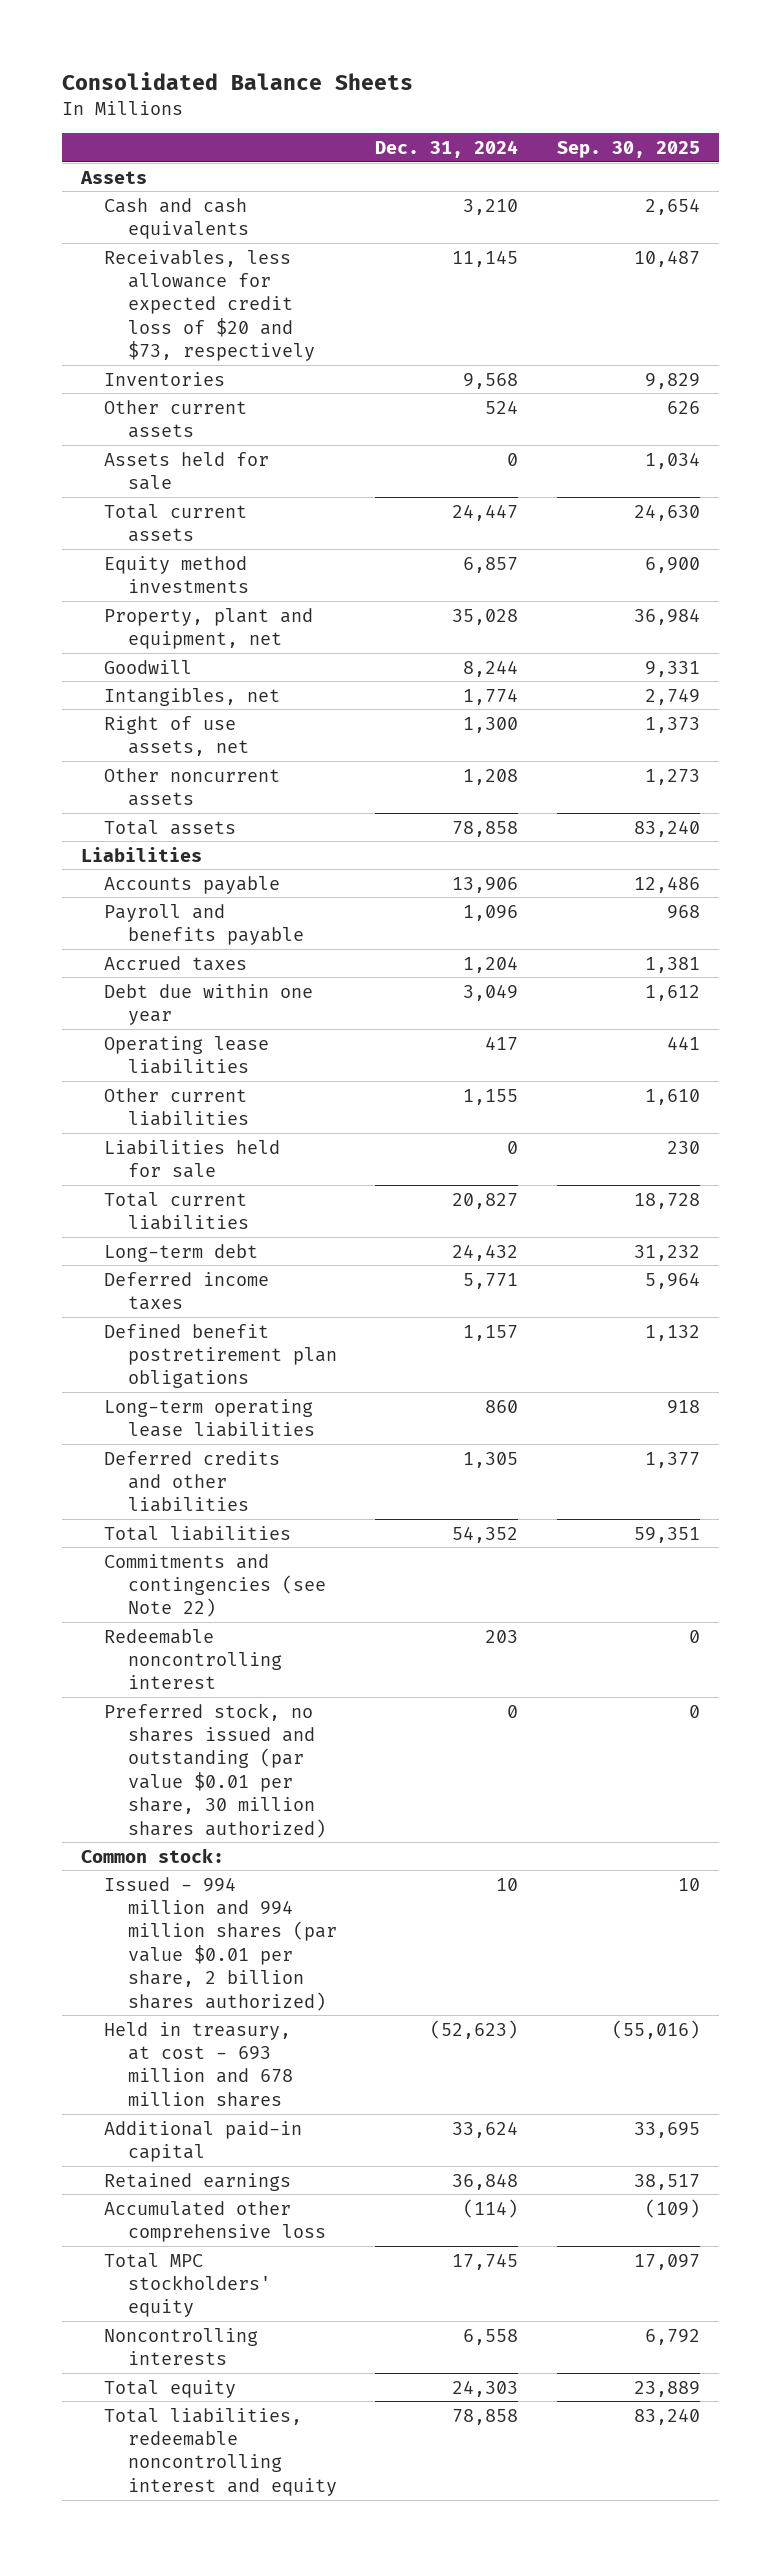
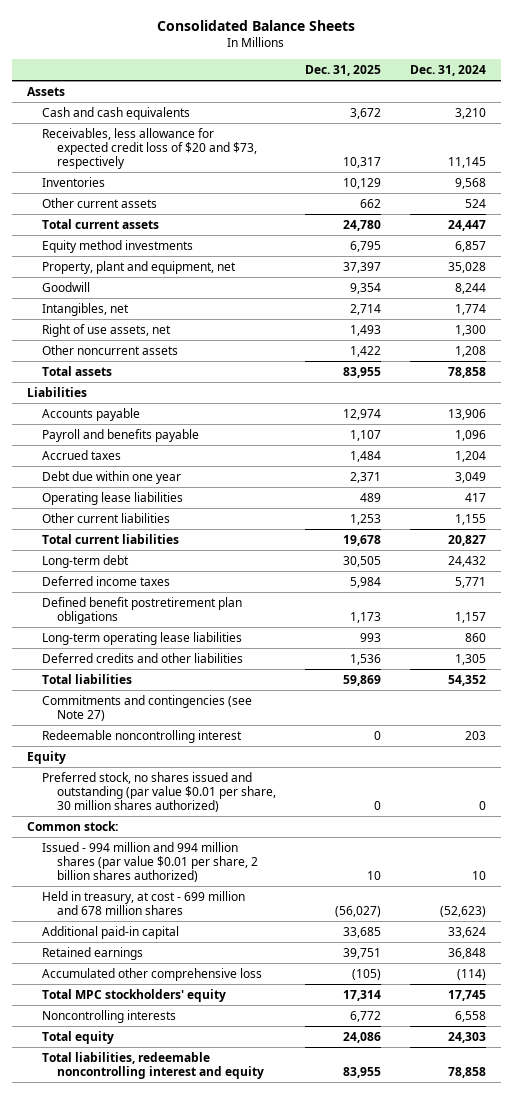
- | Dec. 31, 2024 | Sep. 30, 2025
+ | Dec. 31, 2025 | Dec. 31, 2024
- Assets held for sale | 0 | 1,034
- Liabilities held for sale | 0 | 230
- Commitments and contingencies (see Note 22)
+ Commitments and contingencies (see Note 27)
+ Equity
- Held in treasury, at cost - 693 million and 678 million shares | (52,623) | (55,016)
+ Held in treasury, at cost - 699 million and 678 million shares | (56,027) | (52,623)

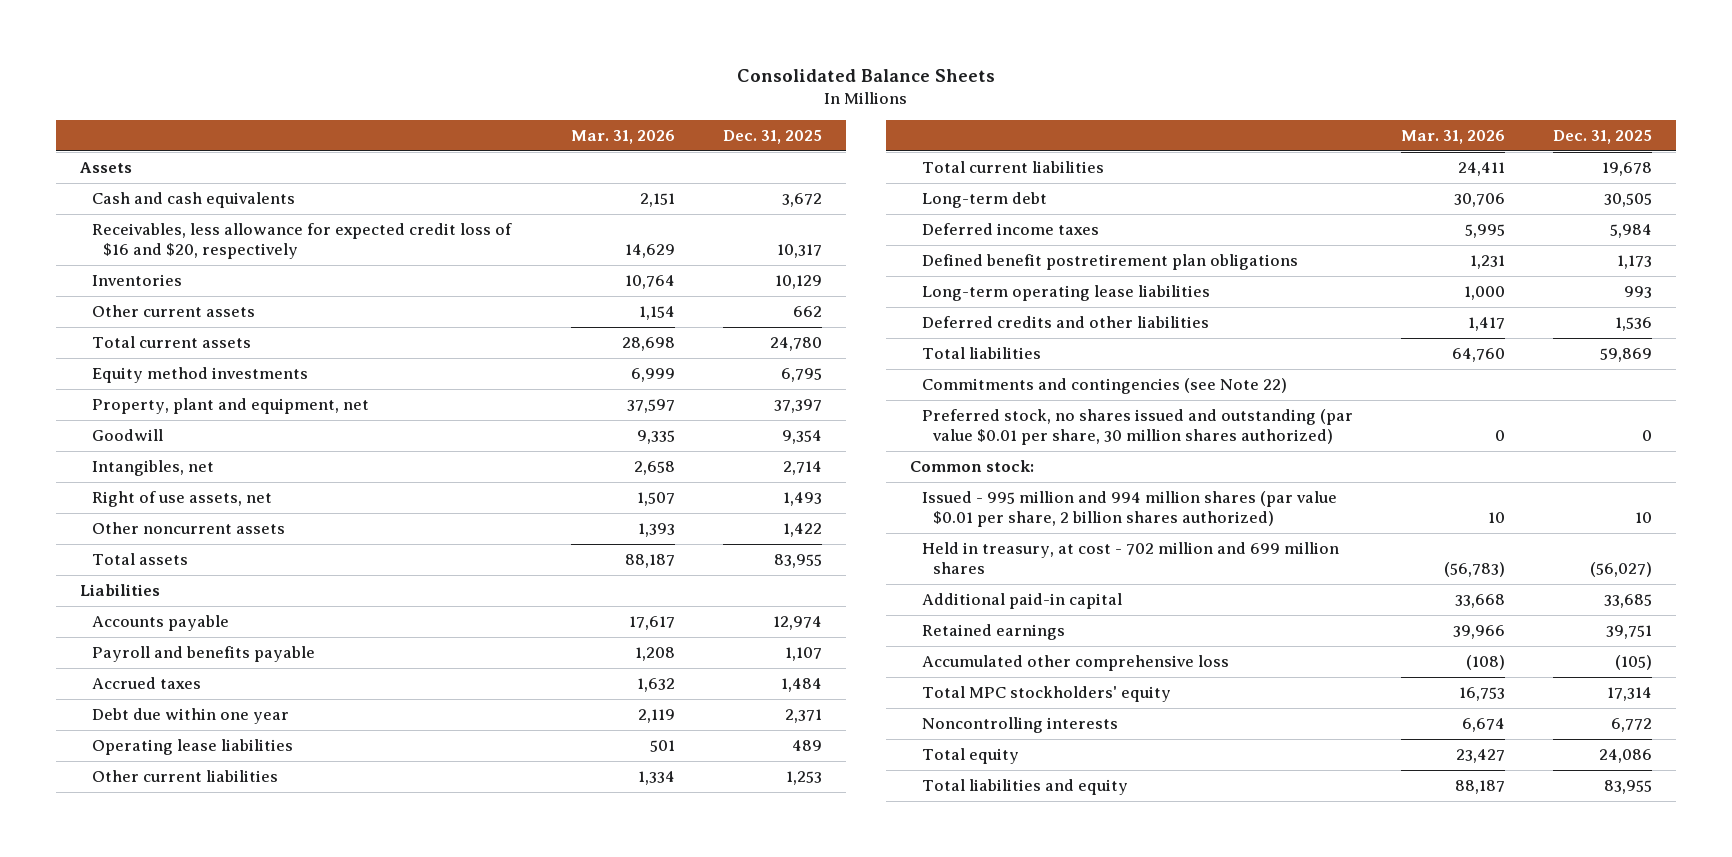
- | Dec. 31, 2025 | Dec. 31, 2024
+ | Mar. 31, 2026 | Dec. 31, 2025
- Receivables, less allowance for expected credit loss of $20 and $73, respectively | 10,317 | 11,145
+ Receivables, less allowance for expected credit loss of $16 and $20, respectively | 14,629 | 10,317
- Commitments and contingencies (see Note 27)
- Redeemable noncontrolling interest | 0 | 203
- Equity
+ Commitments and contingencies (see Note 22)
- Issued - 994 million and 994 million shares (par value $0.01 per share, 2 billion shares authorized) | 10 | 10
- Held in treasury, at cost - 699 million and 678 million shares | (56,027) | (52,623)
+ Issued - 995 million and 994 million shares (par value $0.01 per share, 2 billion shares authorized) | 10 | 10
+ Held in treasury, at cost - 702 million and 699 million shares | (56,783) | (56,027)
- Total liabilities, redeemable noncontrolling interest and equity | 83,955 | 78,858
+ Total liabilities and equity | 88,187 | 83,955

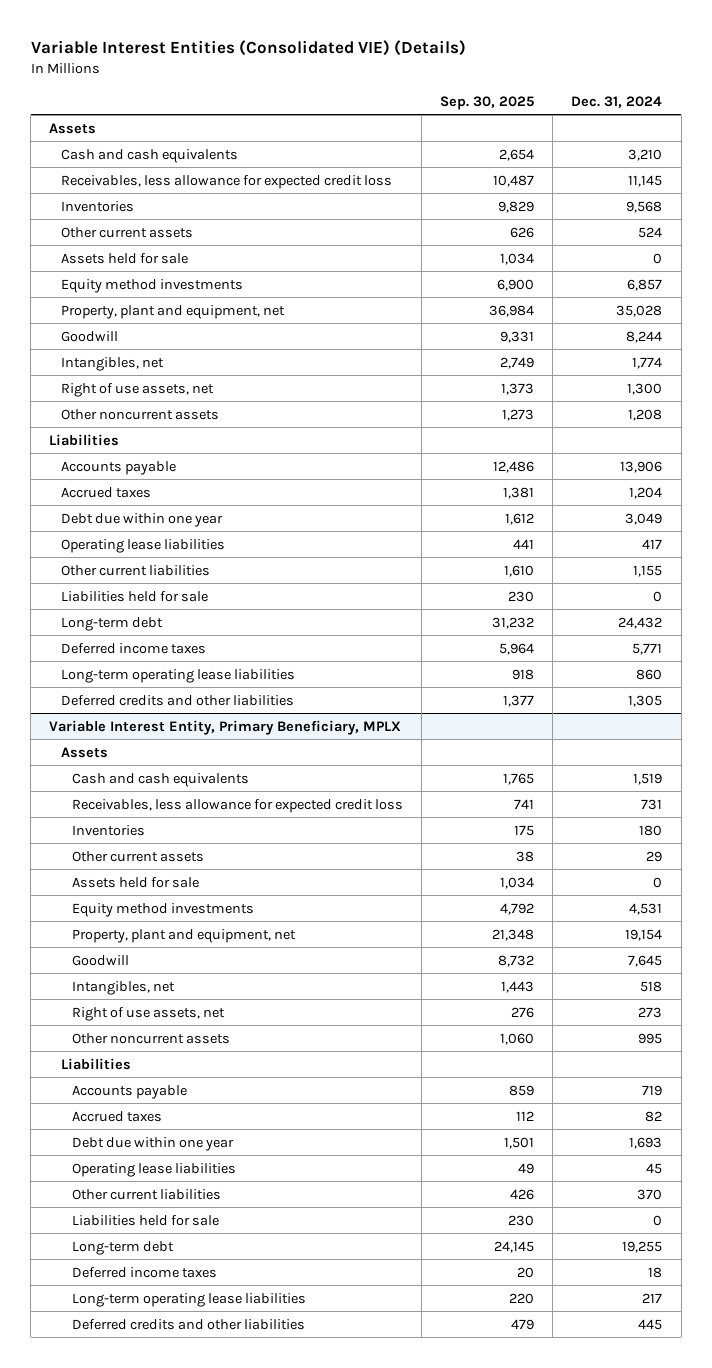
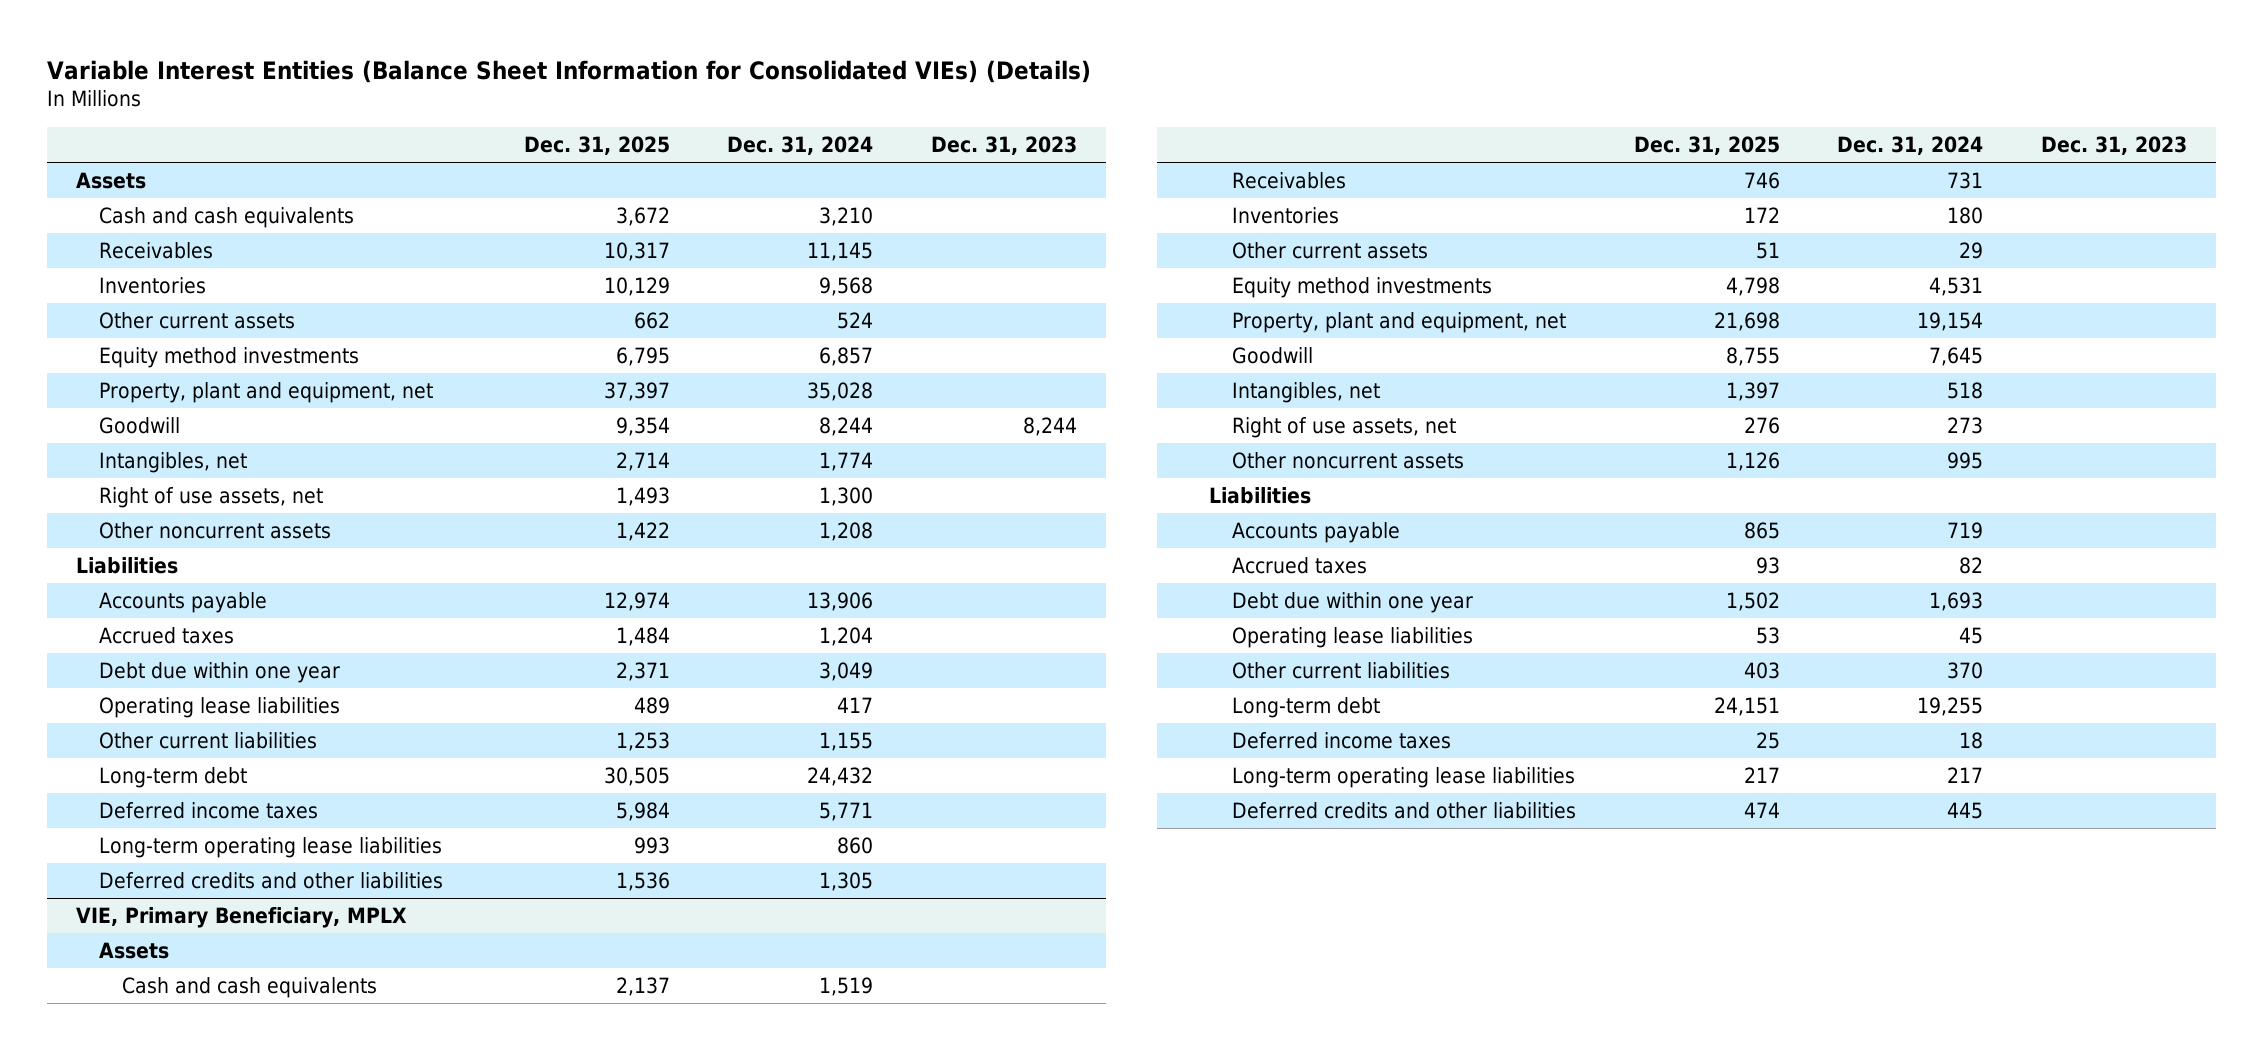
- Variable Interest Entities (Consolidated VIE) (Details)
+ Variable Interest Entities (Balance Sheet Information for Consolidated VIEs) (Details)
- | Sep. 30, 2025 | Dec. 31, 2024
+ | Dec. 31, 2025 | Dec. 31, 2024 | Dec. 31, 2023
- Receivables, less allowance for expected credit loss | 10,487 | 11,145
+ Receivables | 10,317 | 11,145 |
- Assets held for sale | 1,034 | 0
- Liabilities held for sale | 230 | 0
- Variable Interest Entity, Primary Beneficiary, MPLX
+ VIE, Primary Beneficiary, MPLX
- Receivables, less allowance for expected credit loss | 741 | 731
+ Receivables | 746 | 731 |
- Assets held for sale | 1,034 | 0
- Liabilities held for sale | 230 | 0

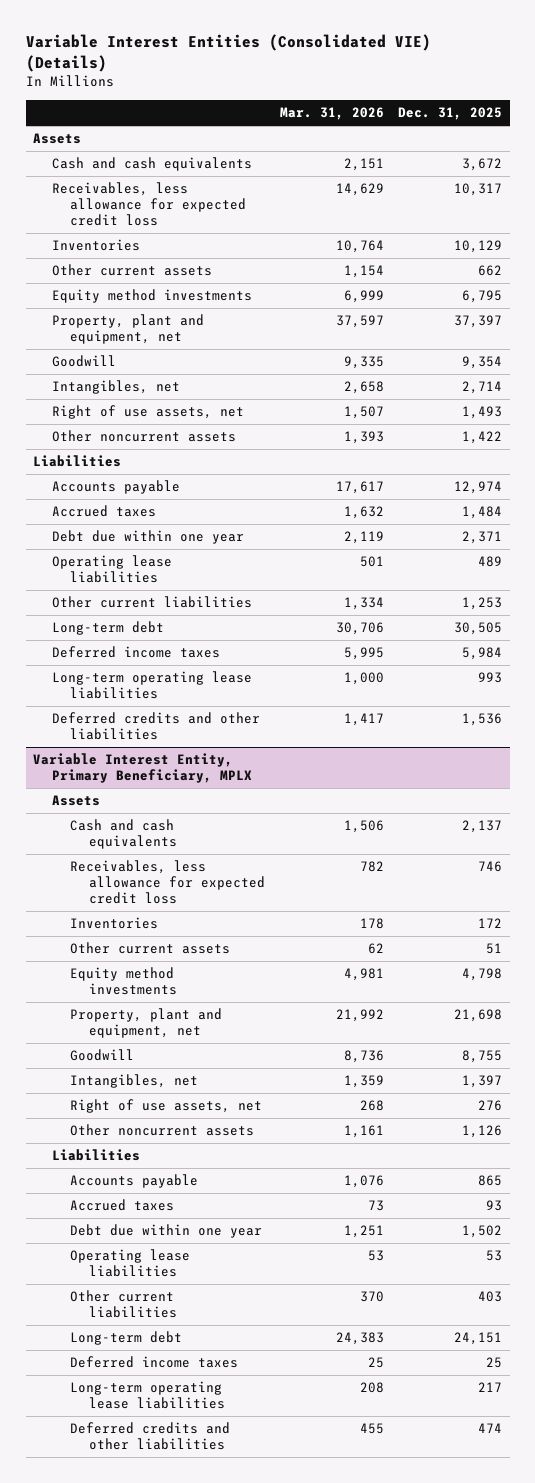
- Variable Interest Entities (Balance Sheet Information for Consolidated VIEs) (Details)
+ Variable Interest Entities (Consolidated VIE) (Details)
- | Dec. 31, 2025 | Dec. 31, 2024 | Dec. 31, 2023
+ | Mar. 31, 2026 | Dec. 31, 2025
- Receivables | 10,317 | 11,145 |
+ Receivables, less allowance for expected credit loss | 14,629 | 10,317
- VIE, Primary Beneficiary, MPLX
+ Variable Interest Entity, Primary Beneficiary, MPLX
- Receivables | 746 | 731 |
+ Receivables, less allowance for expected credit loss | 782 | 746

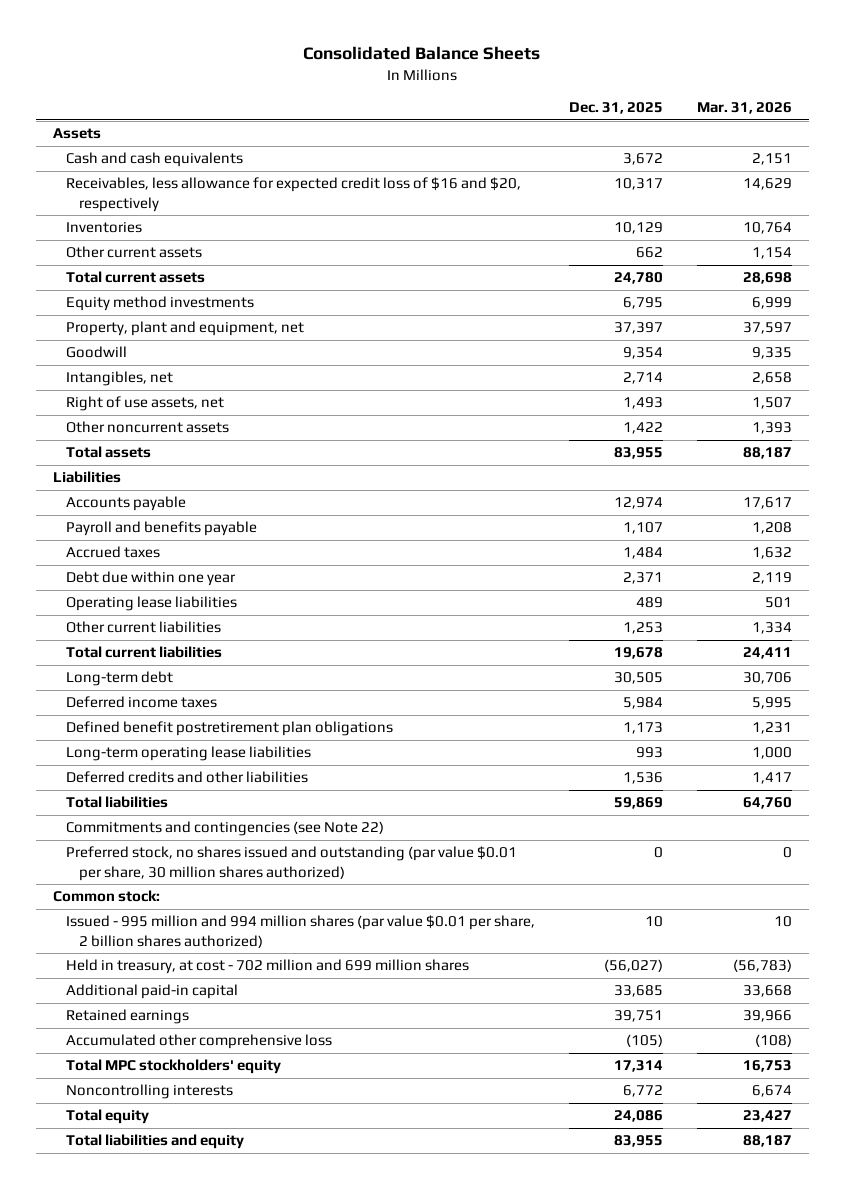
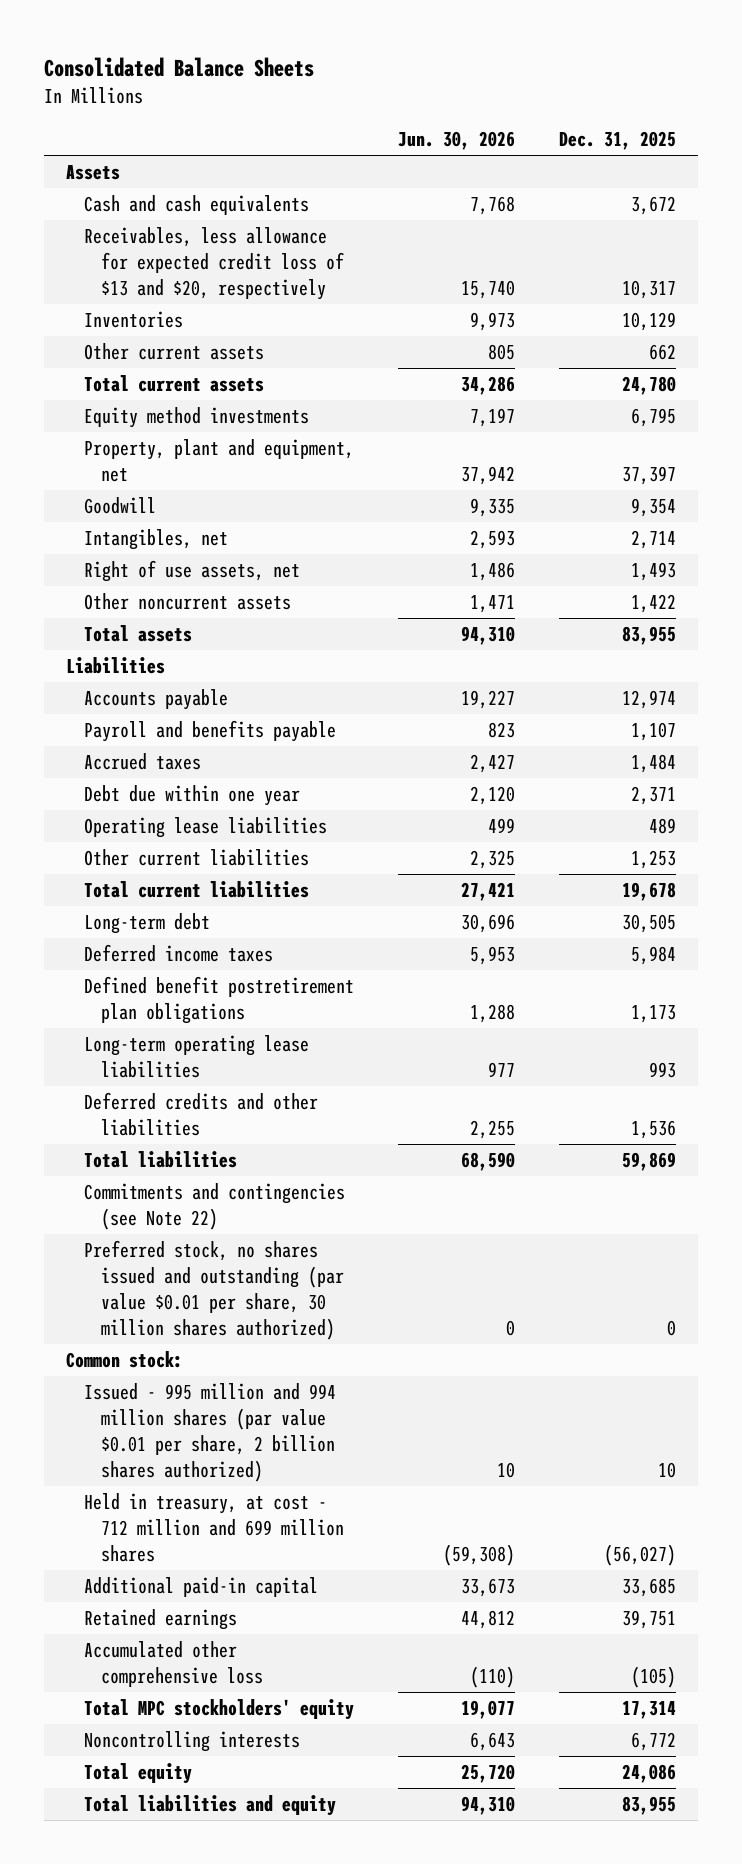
- | Dec. 31, 2025 | Mar. 31, 2026
+ | Jun. 30, 2026 | Dec. 31, 2025
- Receivables, less allowance for expected credit loss of $16 and $20, respectively | 10,317 | 14,629
+ Receivables, less allowance for expected credit loss of $13 and $20, respectively | 15,740 | 10,317
- Held in treasury, at cost - 702 million and 699 million shares | (56,027) | (56,783)
+ Held in treasury, at cost - 712 million and 699 million shares | (59,308) | (56,027)

